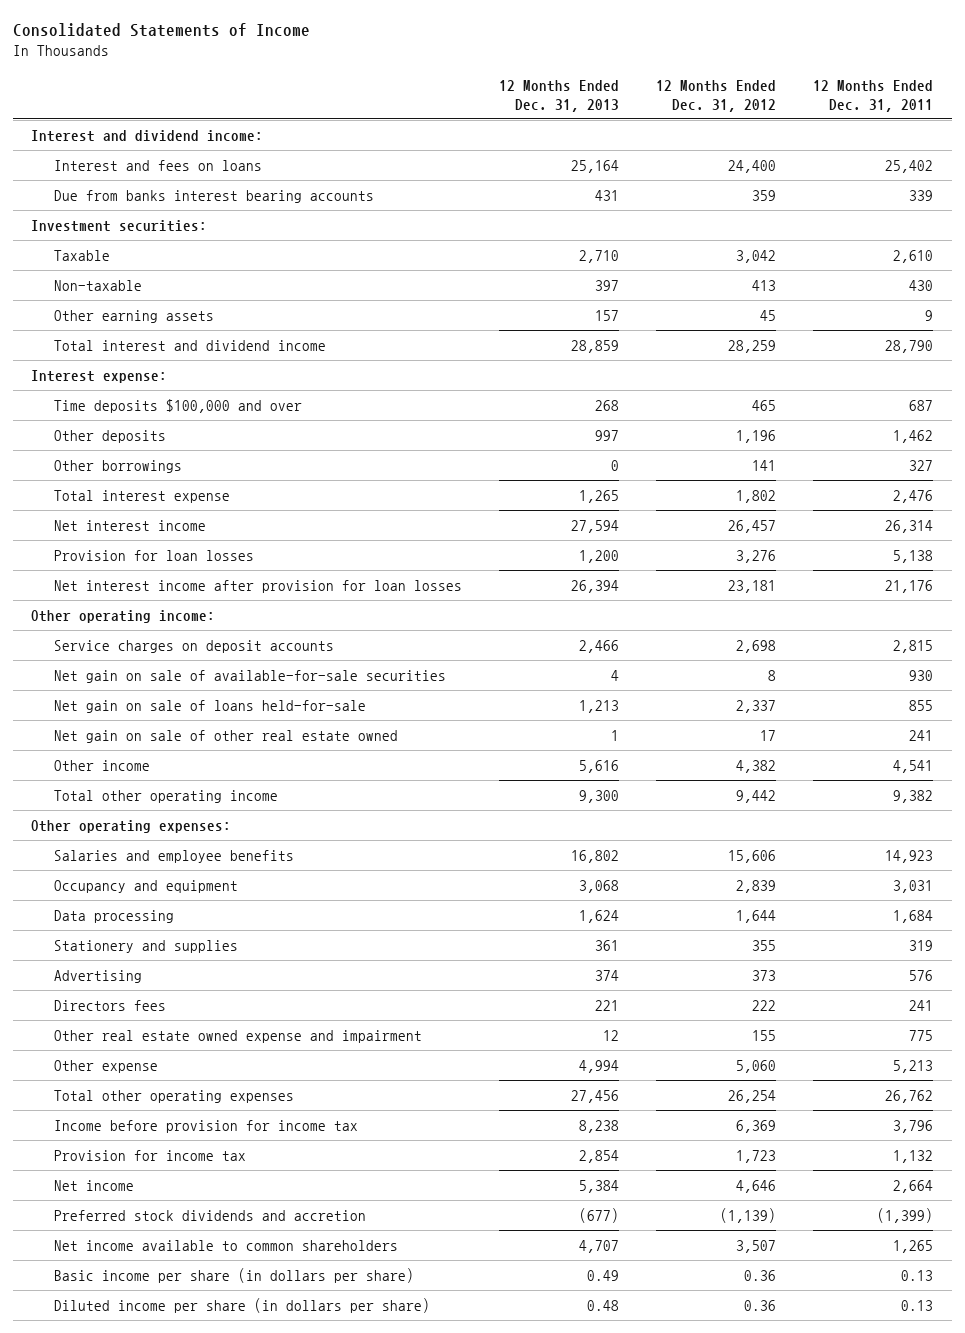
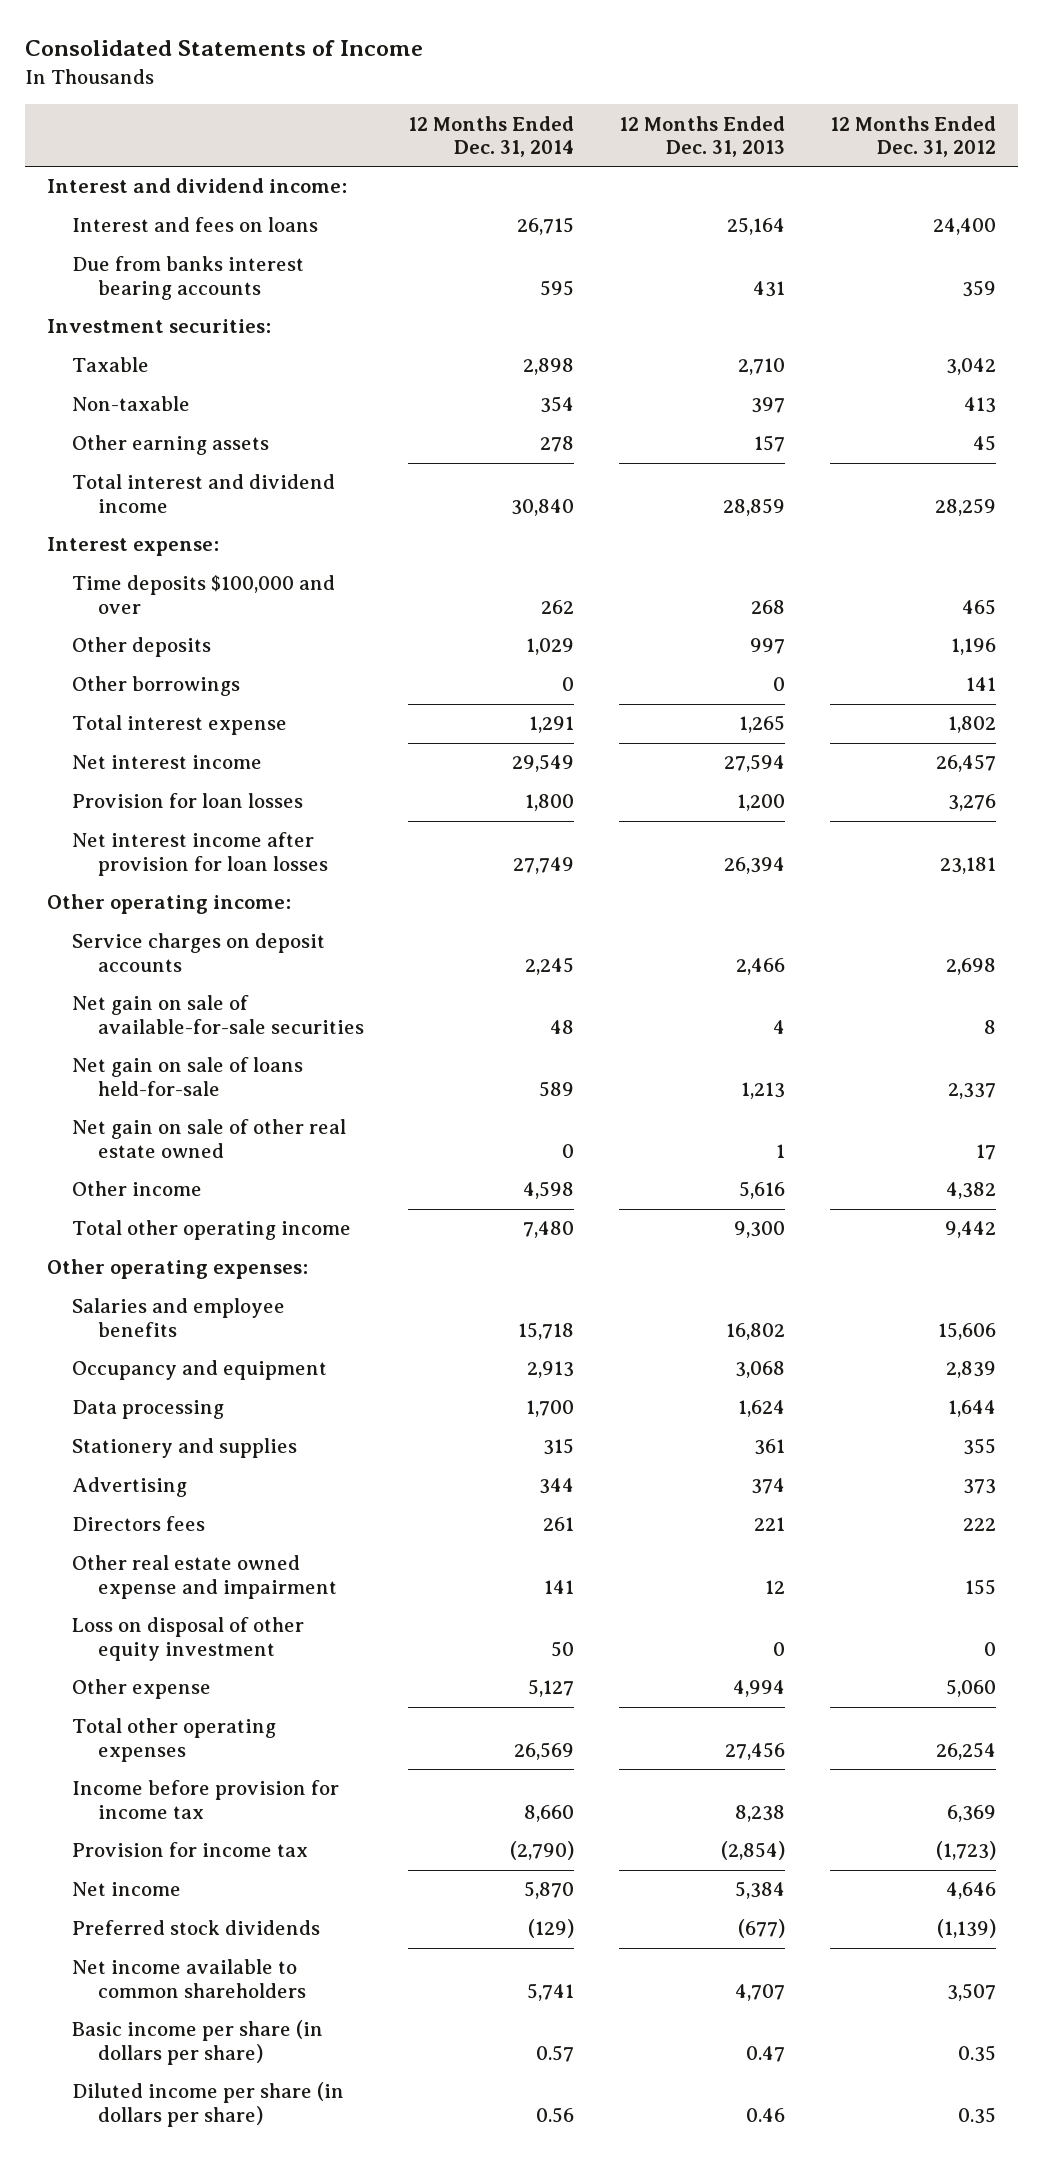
- | 12 Months Ended Dec. 31, 2013 | 12 Months Ended Dec. 31, 2012 | 12 Months Ended Dec. 31, 2011
+ | 12 Months Ended Dec. 31, 2014 | 12 Months Ended Dec. 31, 2013 | 12 Months Ended Dec. 31, 2012
+ Loss on disposal of other equity investment | 50 | 0 | 0
- Provision for income tax | 2,854 | 1,723 | 1,132
+ Provision for income tax | (2,790) | (2,854) | (1,723)
- Preferred stock dividends and accretion | (677) | (1,139) | (1,399)
+ Preferred stock dividends | (129) | (677) | (1,139)
- Basic income per share (in dollars per share) | 0.49 | 0.36 | 0.13
- Diluted income per share (in dollars per share) | 0.48 | 0.36 | 0.13
+ Basic income per share (in dollars per share) | 0.57 | 0.47 | 0.35
+ Diluted income per share (in dollars per share) | 0.56 | 0.46 | 0.35

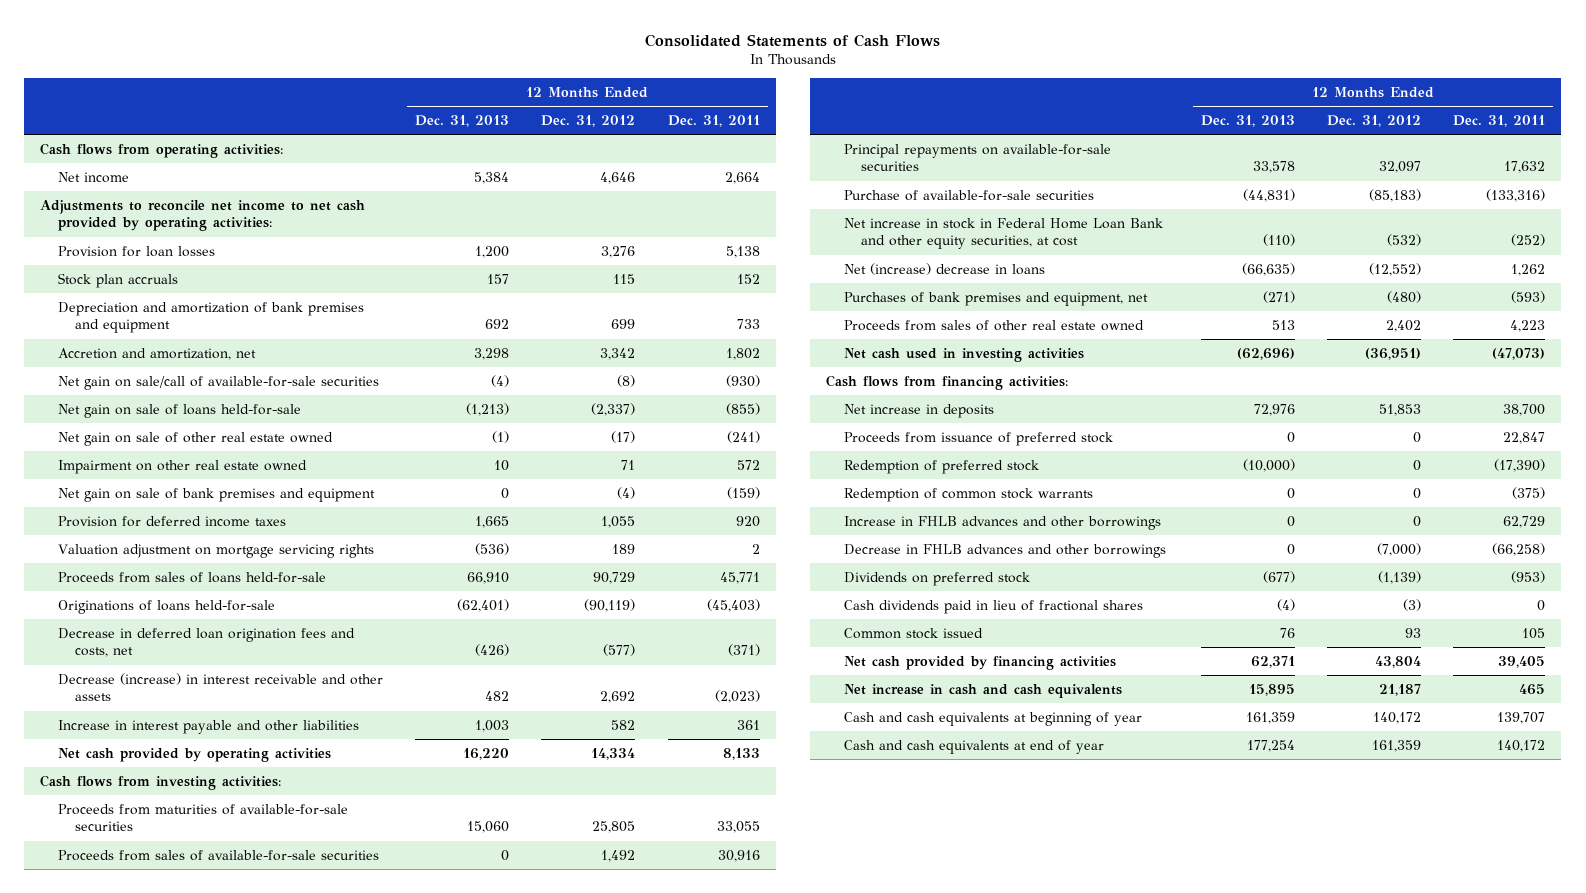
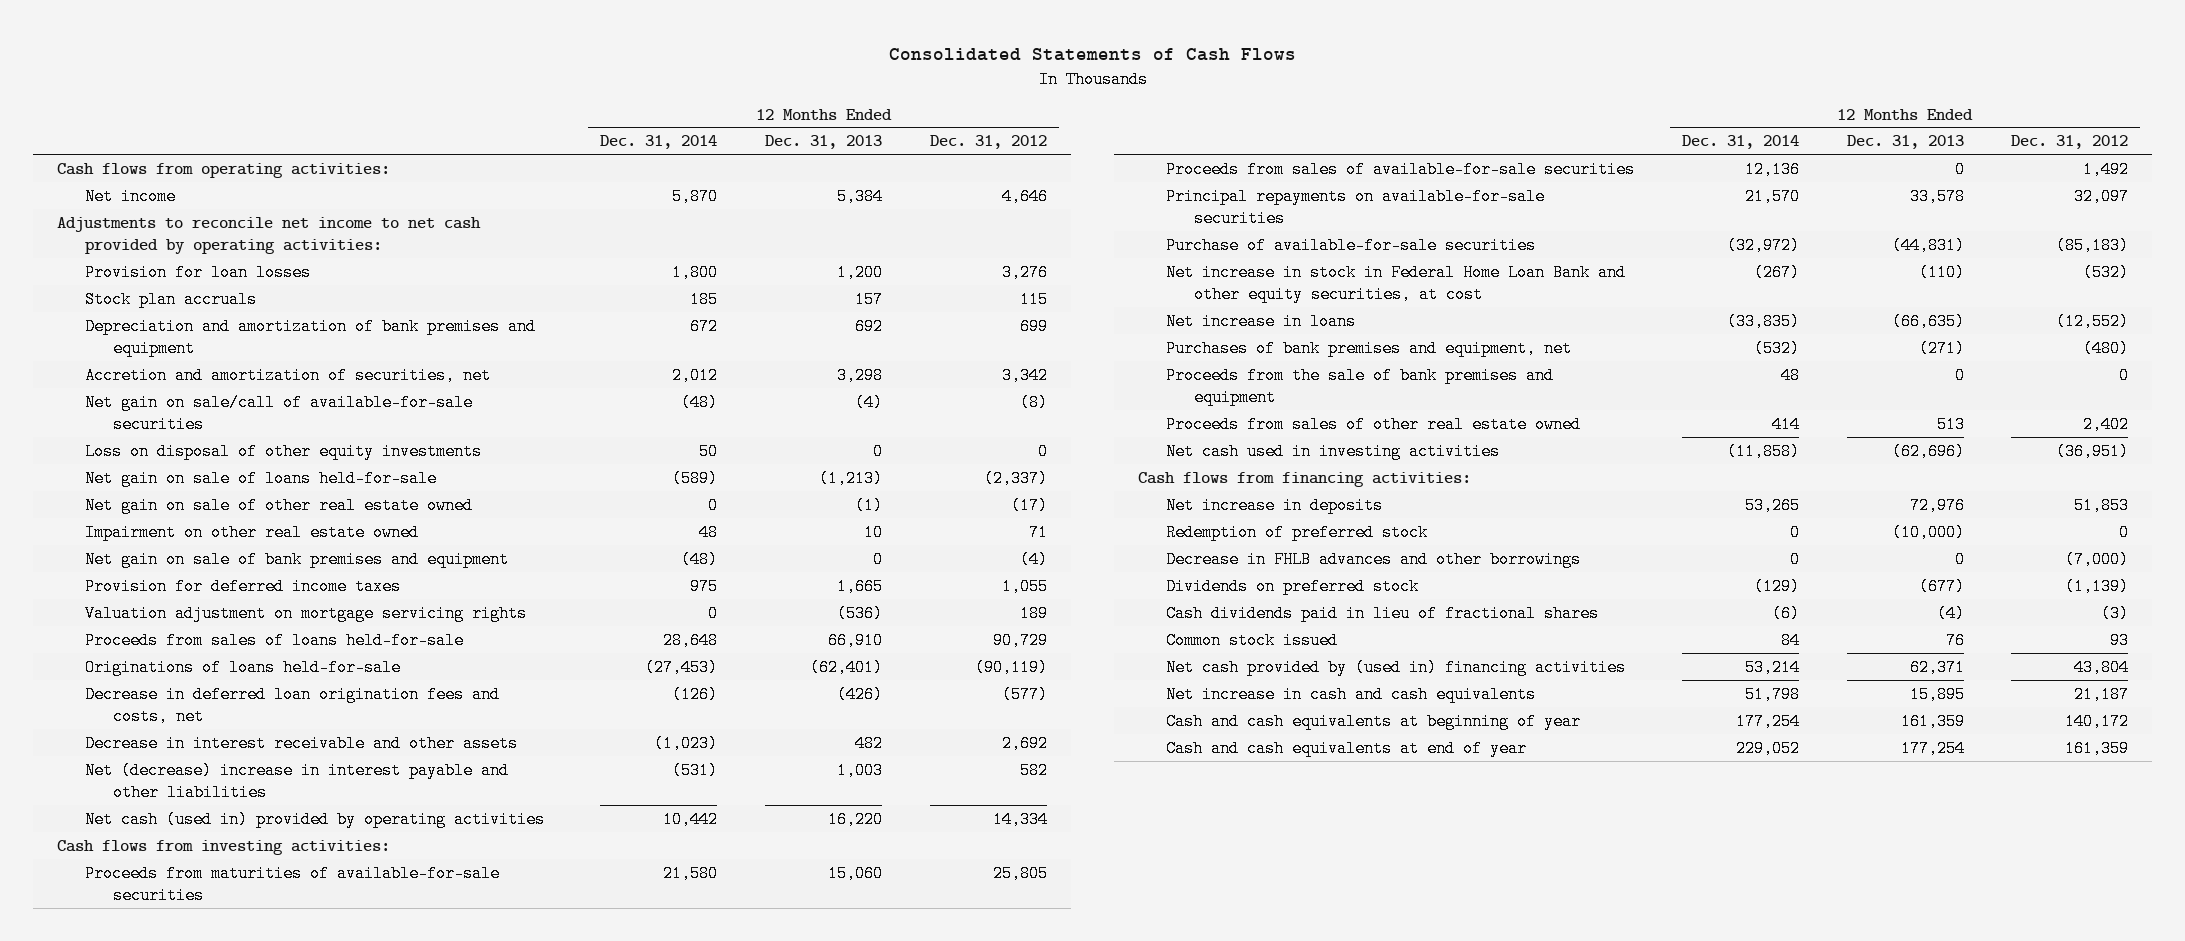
- | 12 Months Ended Dec. 31, 2013 | 12 Months Ended Dec. 31, 2012 | 12 Months Ended Dec. 31, 2011
+ | 12 Months Ended Dec. 31, 2014 | 12 Months Ended Dec. 31, 2013 | 12 Months Ended Dec. 31, 2012
- Accretion and amortization, net | 3,298 | 3,342 | 1,802
+ Accretion and amortization of securities, net | 2,012 | 3,298 | 3,342
+ Loss on disposal of other equity investments | 50 | 0 | 0
- Decrease (increase) in interest receivable and other assets | 482 | 2,692 | (2,023)
- Increase in interest payable and other liabilities | 1,003 | 582 | 361
- Net cash provided by operating activities | 16,220 | 14,334 | 8,133
+ Decrease in interest receivable and other assets | (1,023) | 482 | 2,692
+ Net (decrease) increase in interest payable and other liabilities | (531) | 1,003 | 582
+ Net cash (used in) provided by operating activities | 10,442 | 16,220 | 14,334
- Net (increase) decrease in loans | (66,635) | (12,552) | 1,262
+ Net increase in loans | (33,835) | (66,635) | (12,552)
+ Proceeds from the sale of bank premises and equipment | 48 | 0 | 0
- Proceeds from issuance of preferred stock | 0 | 0 | 22,847
- Redemption of common stock warrants | 0 | 0 | (375)
- Increase in FHLB advances and other borrowings | 0 | 0 | 62,729
- Net cash provided by financing activities | 62,371 | 43,804 | 39,405
+ Net cash provided by (used in) financing activities | 53,214 | 62,371 | 43,804

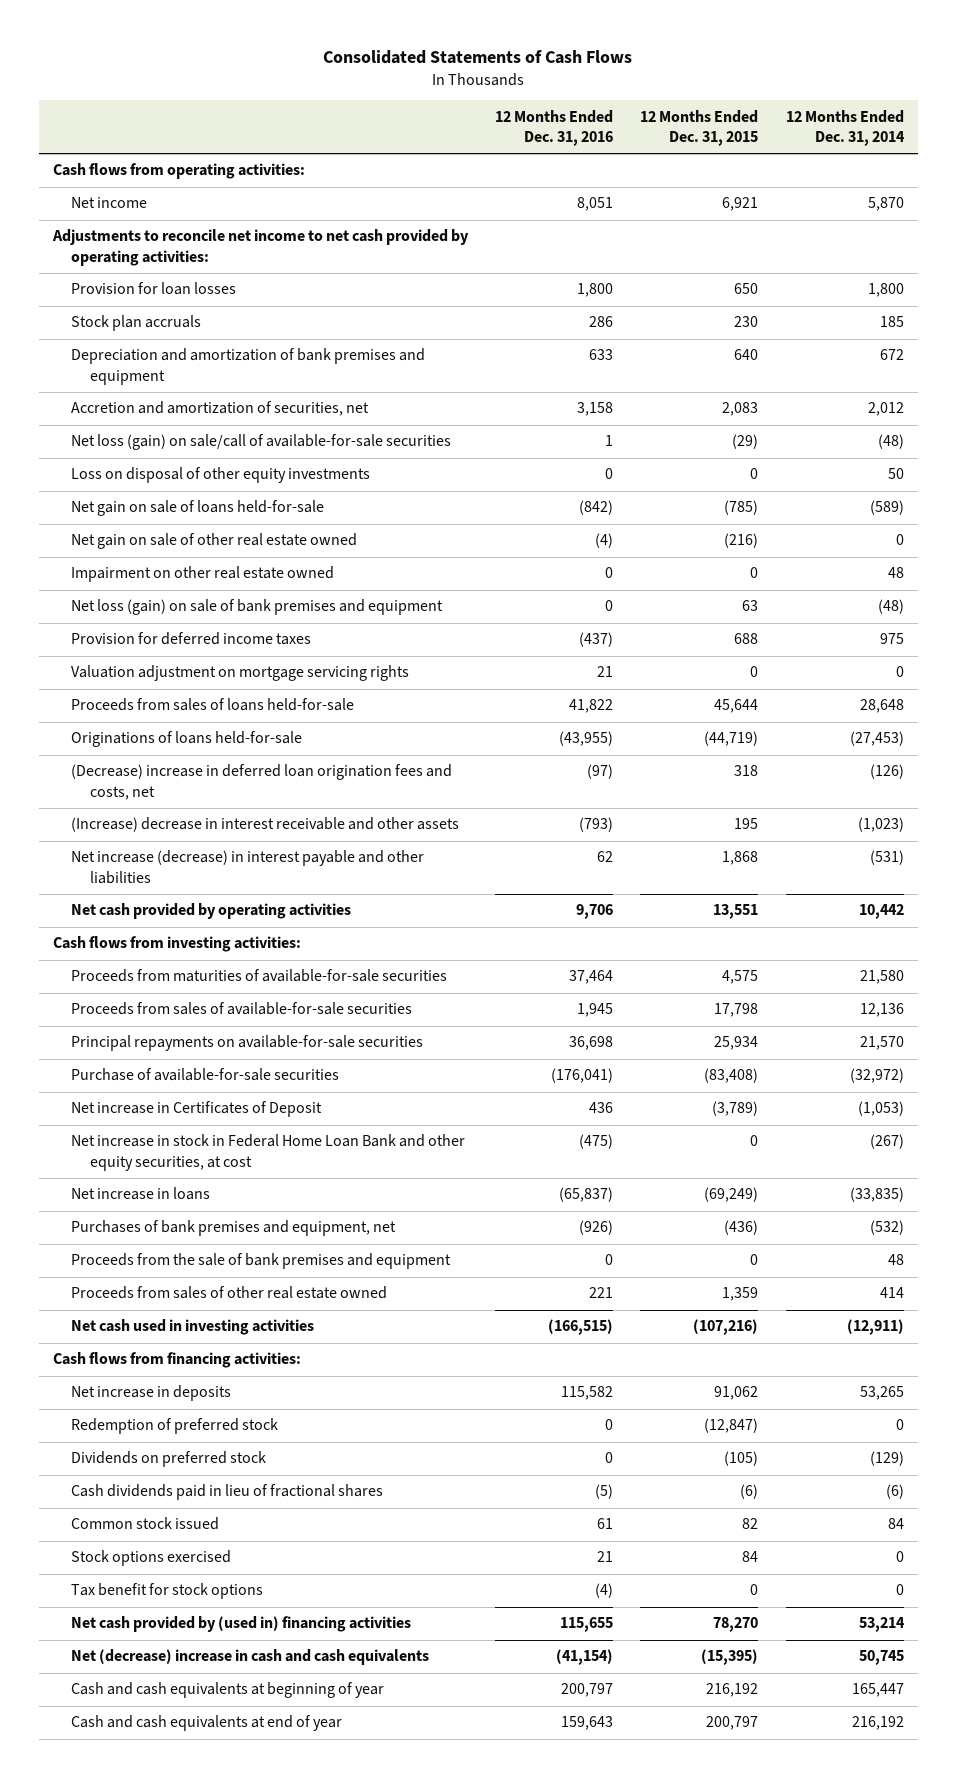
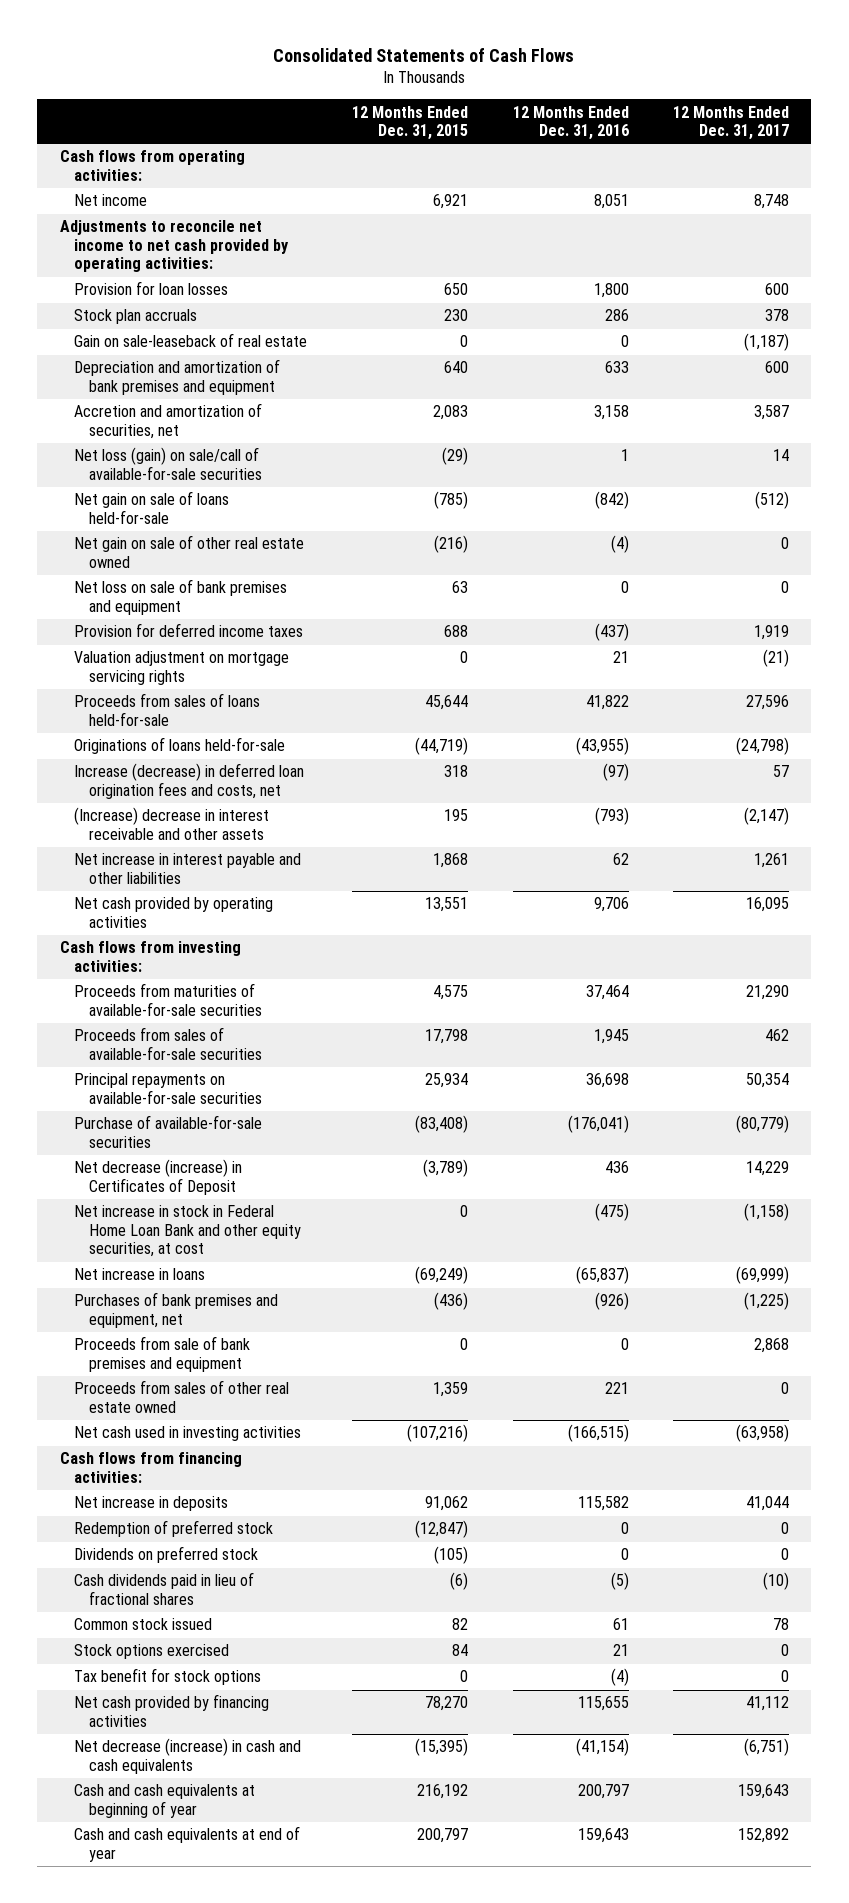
- | 12 Months Ended Dec. 31, 2016 | 12 Months Ended Dec. 31, 2015 | 12 Months Ended Dec. 31, 2014
+ | 12 Months Ended Dec. 31, 2015 | 12 Months Ended Dec. 31, 2016 | 12 Months Ended Dec. 31, 2017
+ Gain on sale-leaseback of real estate | 0 | 0 | (1,187)
- Loss on disposal of other equity investments | 0 | 0 | 50
- Impairment on other real estate owned | 0 | 0 | 48
- Net loss (gain) on sale of bank premises and equipment | 0 | 63 | (48)
+ Net loss on sale of bank premises and equipment | 63 | 0 | 0
- (Decrease) increase in deferred loan origination fees and costs, net | (97) | 318 | (126)
+ Increase (decrease) in deferred loan origination fees and costs, net | 318 | (97) | 57
- Net increase (decrease) in interest payable and other liabilities | 62 | 1,868 | (531)
+ Net increase in interest payable and other liabilities | 1,868 | 62 | 1,261
- Net increase in Certificates of Deposit | 436 | (3,789) | (1,053)
+ Net decrease (increase) in Certificates of Deposit | (3,789) | 436 | 14,229
- Proceeds from the sale of bank premises and equipment | 0 | 0 | 48
+ Proceeds from sale of bank premises and equipment | 0 | 0 | 2,868
- Net cash provided by (used in) financing activities | 115,655 | 78,270 | 53,214
- Net (decrease) increase in cash and cash equivalents | (41,154) | (15,395) | 50,745
+ Net cash provided by financing activities | 78,270 | 115,655 | 41,112
+ Net decrease (increase) in cash and cash equivalents | (15,395) | (41,154) | (6,751)

